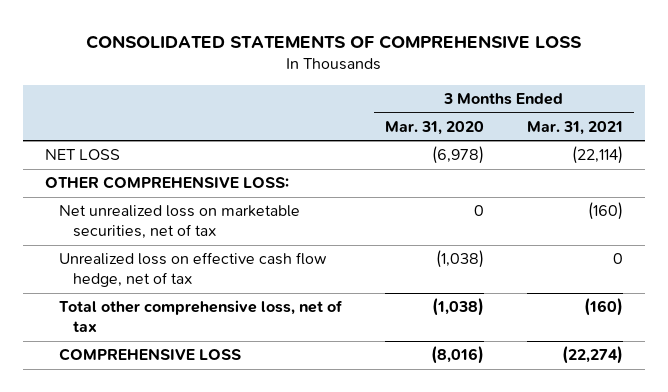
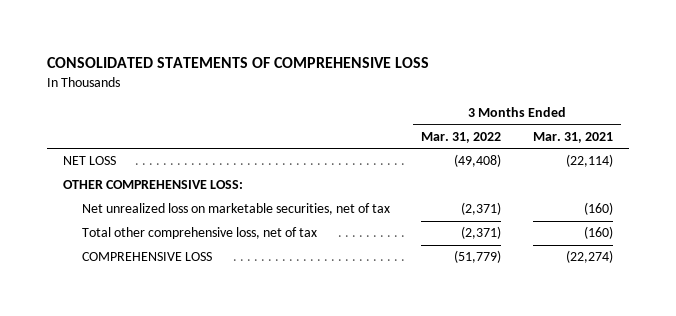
- | 3 Months Ended Mar. 31, 2020 | 3 Months Ended Mar. 31, 2021
+ | 3 Months Ended Mar. 31, 2022 | 3 Months Ended Mar. 31, 2021
- Unrealized loss on effective cash flow hedge, net of tax | (1,038) | 0

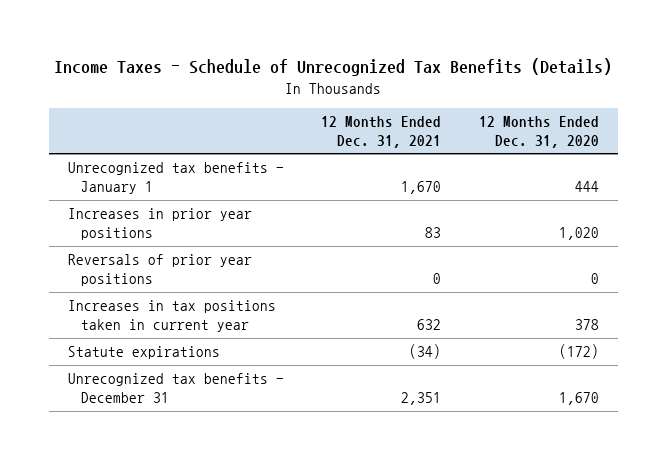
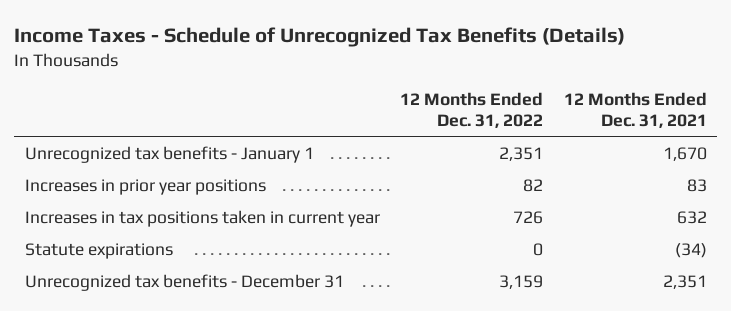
- | 12 Months Ended Dec. 31, 2021 | 12 Months Ended Dec. 31, 2020
+ | 12 Months Ended Dec. 31, 2022 | 12 Months Ended Dec. 31, 2021
- Reversals of prior year positions | 0 | 0

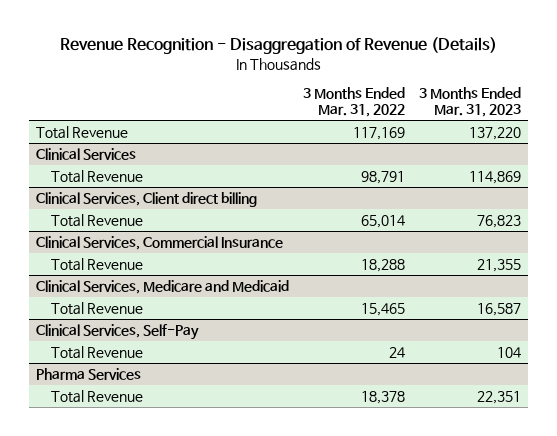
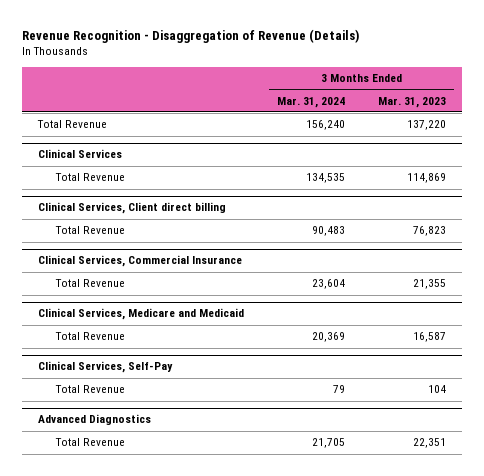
- | 3 Months Ended Mar. 31, 2022 | 3 Months Ended Mar. 31, 2023
+ | 3 Months Ended Mar. 31, 2024 | 3 Months Ended Mar. 31, 2023
- Pharma Services
+ Advanced Diagnostics

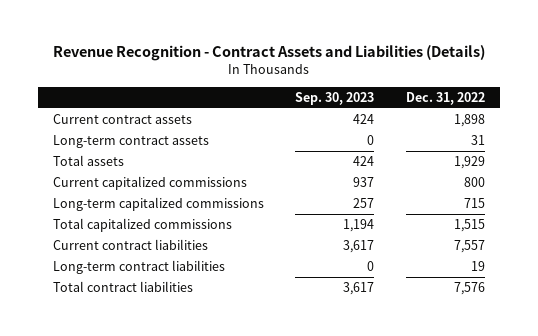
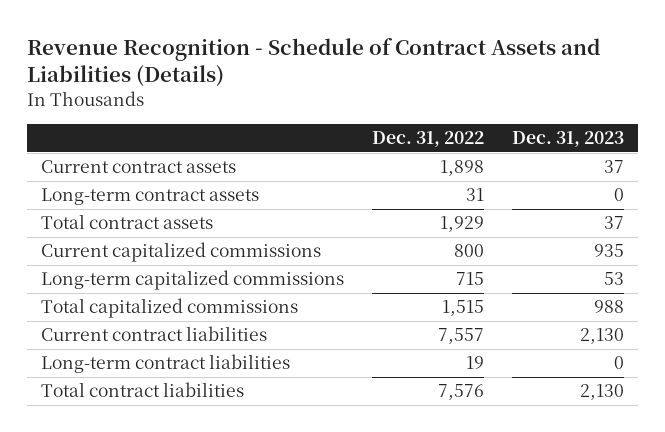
- Revenue Recognition - Contract Assets and Liabilities (Details)
+ Revenue Recognition - Schedule of Contract Assets and Liabilities (Details)
- | Sep. 30, 2023 | Dec. 31, 2022
+ | Dec. 31, 2022 | Dec. 31, 2023
- Total assets | 424 | 1,929
+ Total contract assets | 1,929 | 37

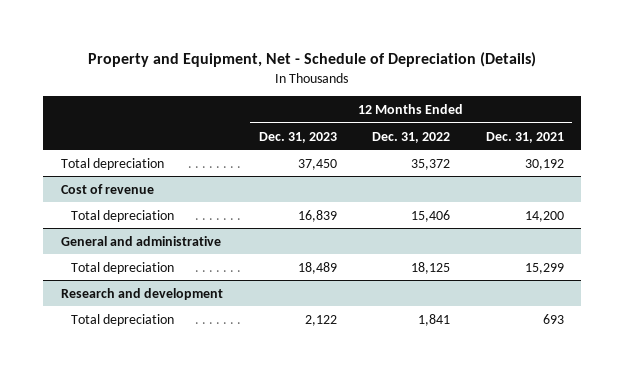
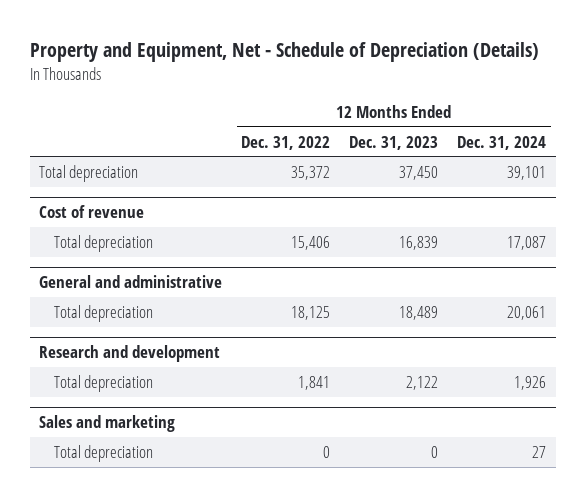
- | 12 Months Ended Dec. 31, 2023 | 12 Months Ended Dec. 31, 2022 | 12 Months Ended Dec. 31, 2021
+ | 12 Months Ended Dec. 31, 2022 | 12 Months Ended Dec. 31, 2023 | 12 Months Ended Dec. 31, 2024
+ Sales and marketing
+ Total depreciation | 0 | 0 | 27

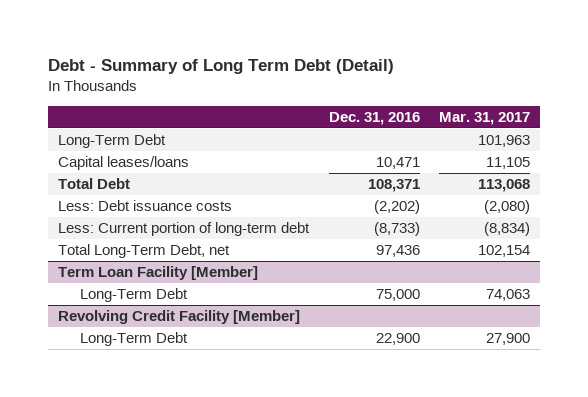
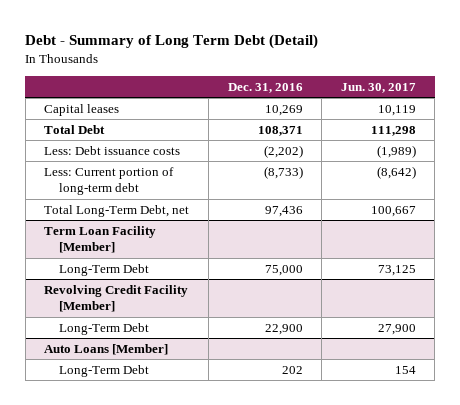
- | Dec. 31, 2016 | Mar. 31, 2017
+ | Dec. 31, 2016 | Jun. 30, 2017
- Long-Term Debt | | 101,963
- Capital leases/loans | 10,471 | 11,105
+ Capital leases | 10,269 | 10,119
+ Auto Loans [Member]
+ Long-Term Debt | 202 | 154

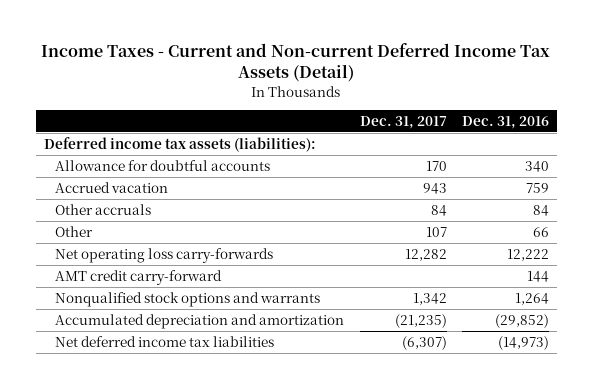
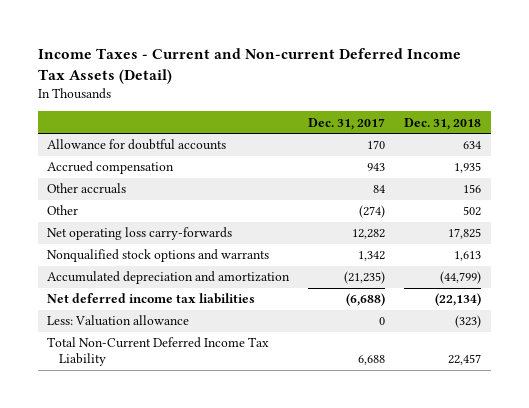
- | Dec. 31, 2017 | Dec. 31, 2016
+ | Dec. 31, 2017 | Dec. 31, 2018
- Deferred income tax assets (liabilities):
- Accrued vacation | 943 | 759
+ Accrued compensation | 943 | 1,935
- Other | 107 | 66
+ Other | (274) | 502
- AMT credit carry-forward | | 144
- Net deferred income tax liabilities | (6,307) | (14,973)
+ Net deferred income tax liabilities | (6,688) | (22,134)
+ Less: Valuation allowance | 0 | (323)
+ Total Non-Current Deferred Income Tax Liability | 6,688 | 22,457

